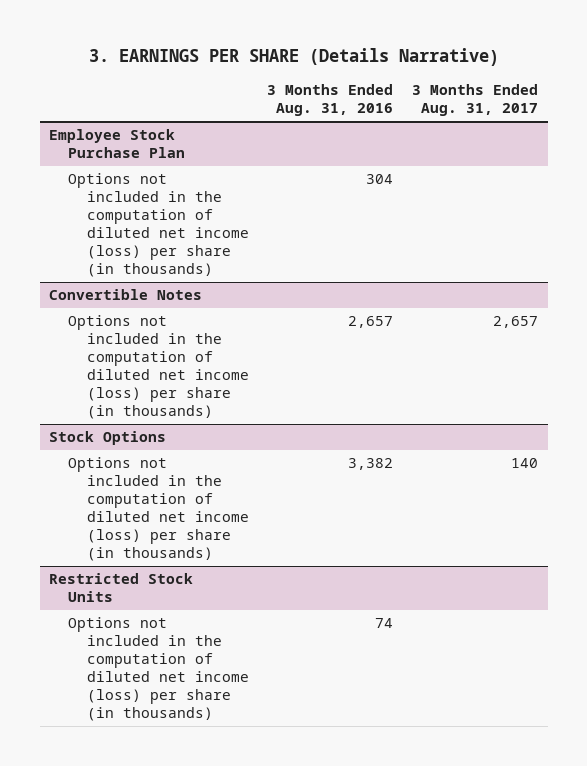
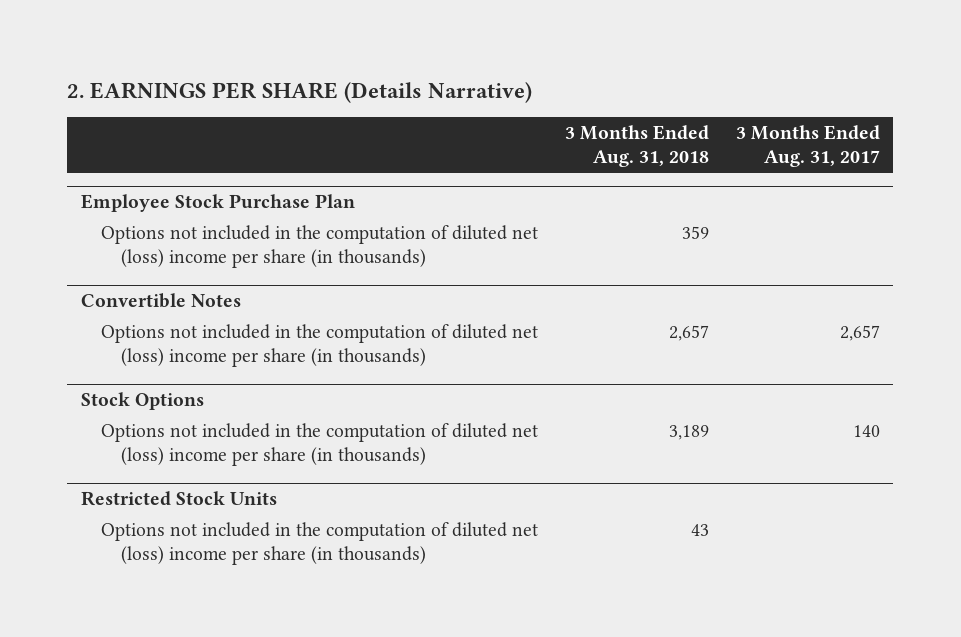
- 3. EARNINGS PER SHARE (Details Narrative)
+ 2. EARNINGS PER SHARE (Details Narrative)
- | 3 Months Ended Aug. 31, 2016 | 3 Months Ended Aug. 31, 2017
+ | 3 Months Ended Aug. 31, 2018 | 3 Months Ended Aug. 31, 2017
@ Employee Stock Purchase Plan
- Options not included in the computation of diluted net income (loss) per share (in thousands) | 304 |
+ Options not included in the computation of diluted net (loss) income per share (in thousands) | 359 |
@ Convertible Notes
- Options not included in the computation of diluted net income (loss) per share (in thousands) | 2,657 | 2,657
+ Options not included in the computation of diluted net (loss) income per share (in thousands) | 2,657 | 2,657
@ Stock Options
- Options not included in the computation of diluted net income (loss) per share (in thousands) | 3,382 | 140
+ Options not included in the computation of diluted net (loss) income per share (in thousands) | 3,189 | 140
@ Restricted Stock Units
- Options not included in the computation of diluted net income (loss) per share (in thousands) | 74 |
+ Options not included in the computation of diluted net (loss) income per share (in thousands) | 43 |

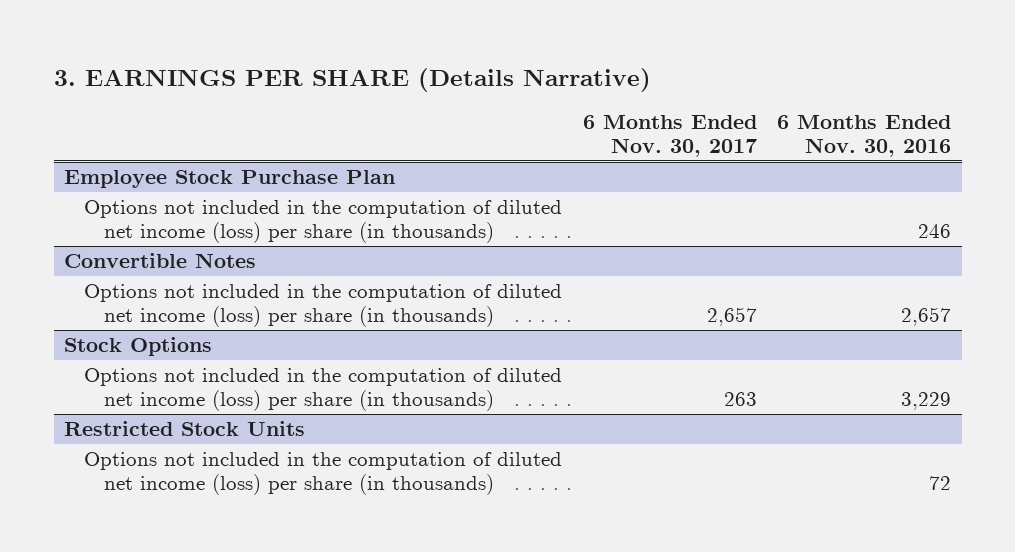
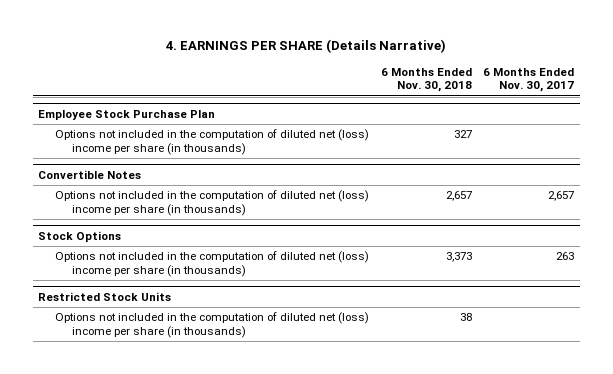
- 3. EARNINGS PER SHARE (Details Narrative)
+ 4. EARNINGS PER SHARE (Details Narrative)
- | 6 Months Ended Nov. 30, 2017 | 6 Months Ended Nov. 30, 2016
+ | 6 Months Ended Nov. 30, 2018 | 6 Months Ended Nov. 30, 2017
@ Employee Stock Purchase Plan
- Options not included in the computation of diluted net income (loss) per share (in thousands) | | 246
+ Options not included in the computation of diluted net (loss) income per share (in thousands) | 327 |
@ Convertible Notes
- Options not included in the computation of diluted net income (loss) per share (in thousands) | 2,657 | 2,657
+ Options not included in the computation of diluted net (loss) income per share (in thousands) | 2,657 | 2,657
@ Stock Options
- Options not included in the computation of diluted net income (loss) per share (in thousands) | 263 | 3,229
+ Options not included in the computation of diluted net (loss) income per share (in thousands) | 3,373 | 263
@ Restricted Stock Units
- Options not included in the computation of diluted net income (loss) per share (in thousands) | | 72
+ Options not included in the computation of diluted net (loss) income per share (in thousands) | 38 |

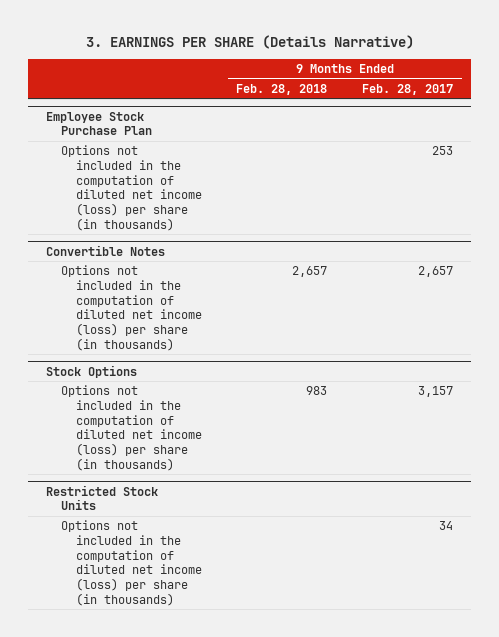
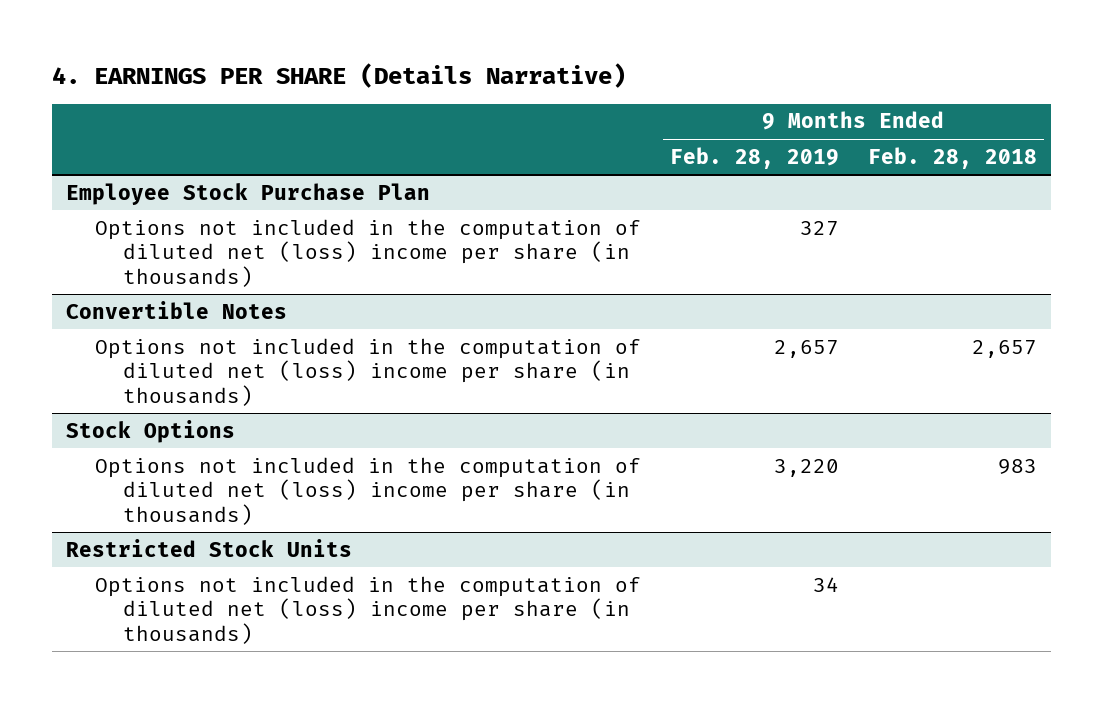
- 3. EARNINGS PER SHARE (Details Narrative)
+ 4. EARNINGS PER SHARE (Details Narrative)
- | 9 Months Ended Feb. 28, 2018 | 9 Months Ended Feb. 28, 2017
+ | 9 Months Ended Feb. 28, 2019 | 9 Months Ended Feb. 28, 2018
@ Employee Stock Purchase Plan
- Options not included in the computation of diluted net income (loss) per share (in thousands) | | 253
+ Options not included in the computation of diluted net (loss) income per share (in thousands) | 327 |
@ Convertible Notes
- Options not included in the computation of diluted net income (loss) per share (in thousands) | 2,657 | 2,657
+ Options not included in the computation of diluted net (loss) income per share (in thousands) | 2,657 | 2,657
@ Stock Options
- Options not included in the computation of diluted net income (loss) per share (in thousands) | 983 | 3,157
+ Options not included in the computation of diluted net (loss) income per share (in thousands) | 3,220 | 983
@ Restricted Stock Units
- Options not included in the computation of diluted net income (loss) per share (in thousands) | | 34
+ Options not included in the computation of diluted net (loss) income per share (in thousands) | 34 |

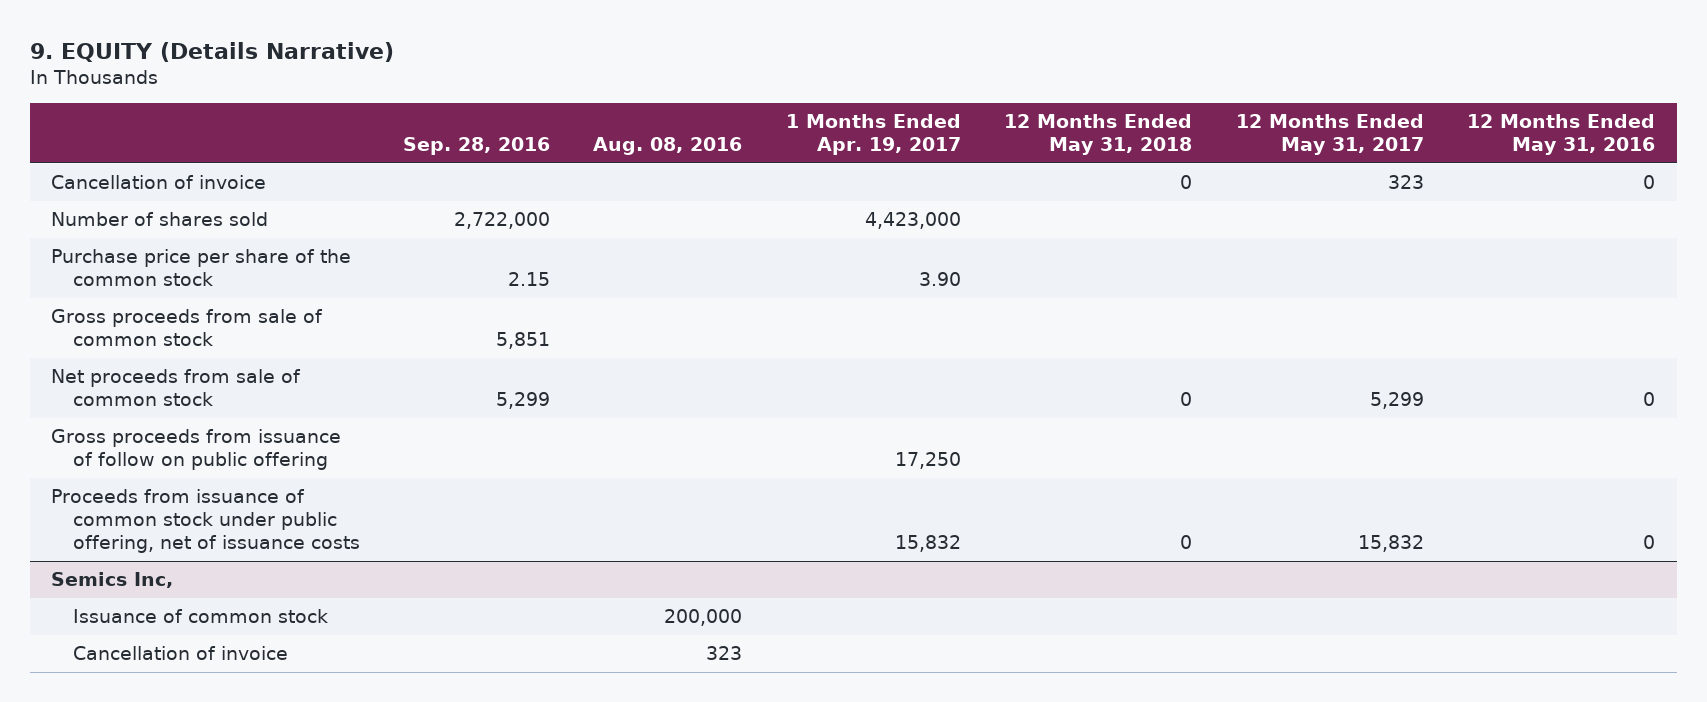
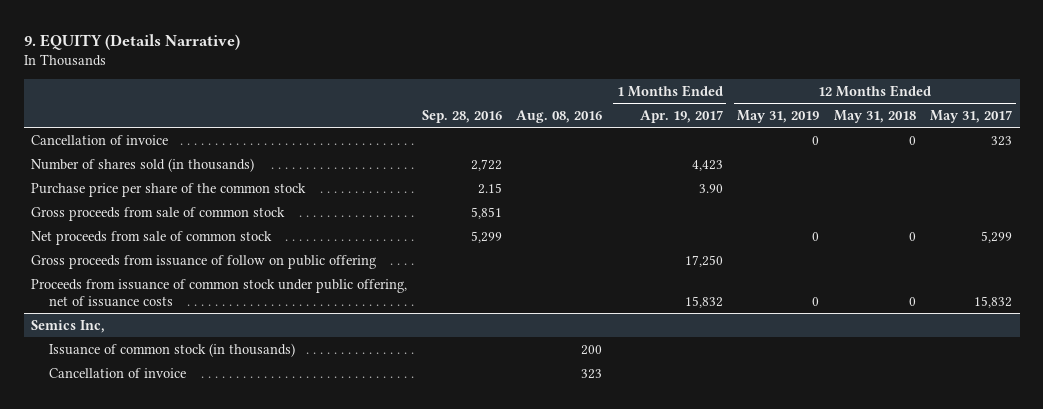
- | Sep. 28, 2016 | Aug. 08, 2016 | 1 Months Ended Apr. 19, 2017 | 12 Months Ended May 31, 2018 | 12 Months Ended May 31, 2017 | 12 Months Ended May 31, 2016
+ | Sep. 28, 2016 | Aug. 08, 2016 | 1 Months Ended Apr. 19, 2017 | 12 Months Ended May 31, 2019 | 12 Months Ended May 31, 2018 | 12 Months Ended May 31, 2017
- Number of shares sold | 2,722,000 | | 4,423,000 | | |
+ Number of shares sold (in thousands) | 2,722 | | 4,423 | | |
@ Semics Inc,
- Issuance of common stock | | 200,000 | | | |
+ Issuance of common stock (in thousands) | | 200 | | | |

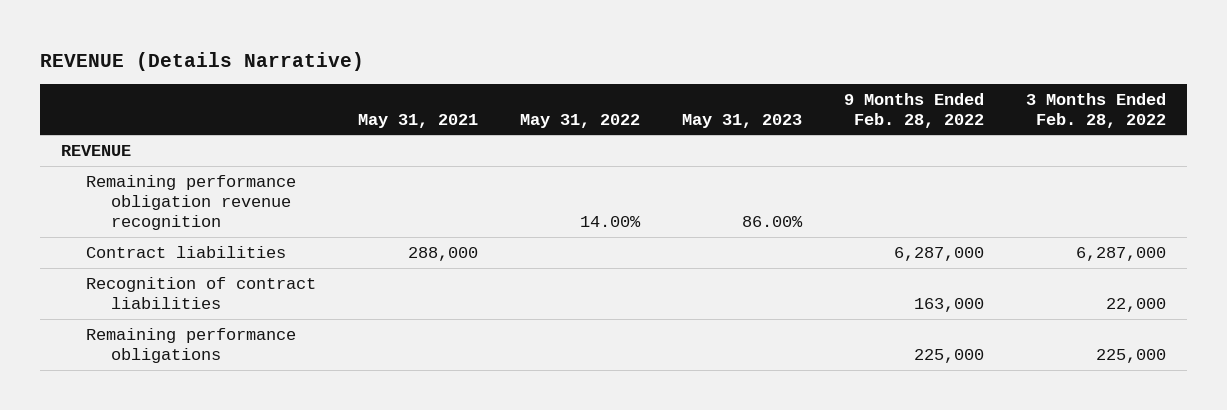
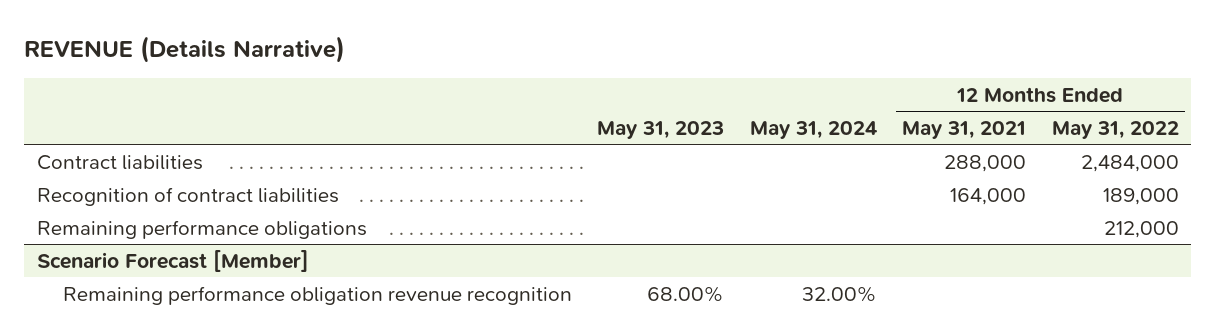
- | May 31, 2021 | May 31, 2022 | May 31, 2023 | 9 Months Ended Feb. 28, 2022 | 3 Months Ended Feb. 28, 2022
+ | May 31, 2023 | May 31, 2024 | 12 Months Ended May 31, 2021 | 12 Months Ended May 31, 2022
- REVENUE
- Remaining performance obligation revenue recognition | | 14.00% | 86.00% | |
+ Scenario Forecast [Member]
+ Remaining performance obligation revenue recognition | 68.00% | 32.00% | |

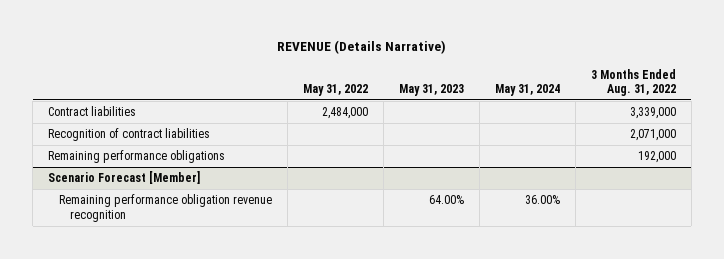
- | May 31, 2023 | May 31, 2024 | 12 Months Ended May 31, 2021 | 12 Months Ended May 31, 2022
+ | May 31, 2022 | May 31, 2023 | May 31, 2024 | 3 Months Ended Aug. 31, 2022
@ Scenario Forecast [Member]
- Remaining performance obligation revenue recognition | 68.00% | 32.00% | |
+ Remaining performance obligation revenue recognition | | 64.00% | 36.00% |

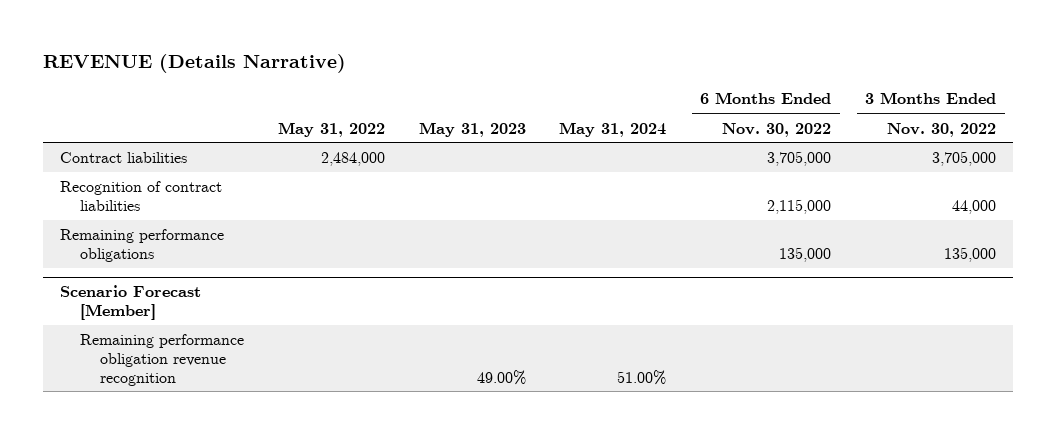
- | May 31, 2022 | May 31, 2023 | May 31, 2024 | 3 Months Ended Aug. 31, 2022
+ | May 31, 2022 | May 31, 2023 | May 31, 2024 | 6 Months Ended Nov. 30, 2022 | 3 Months Ended Nov. 30, 2022
@ Scenario Forecast [Member]
- Remaining performance obligation revenue recognition | | 64.00% | 36.00% |
+ Remaining performance obligation revenue recognition | | 49.00% | 51.00% | |

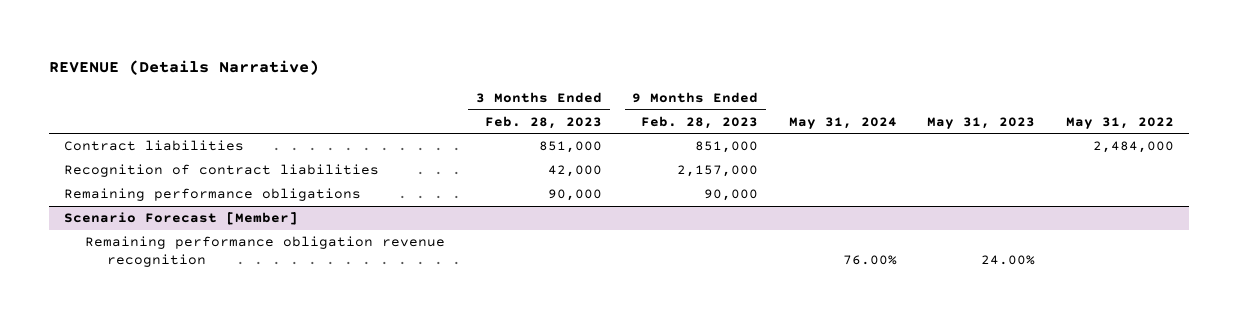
- | May 31, 2022 | May 31, 2023 | May 31, 2024 | 6 Months Ended Nov. 30, 2022 | 3 Months Ended Nov. 30, 2022
+ | 3 Months Ended Feb. 28, 2023 | 9 Months Ended Feb. 28, 2023 | May 31, 2024 | May 31, 2023 | May 31, 2022
@ Scenario Forecast [Member]
- Remaining performance obligation revenue recognition | | 49.00% | 51.00% | |
+ Remaining performance obligation revenue recognition | | | 76.00% | 24.00% |

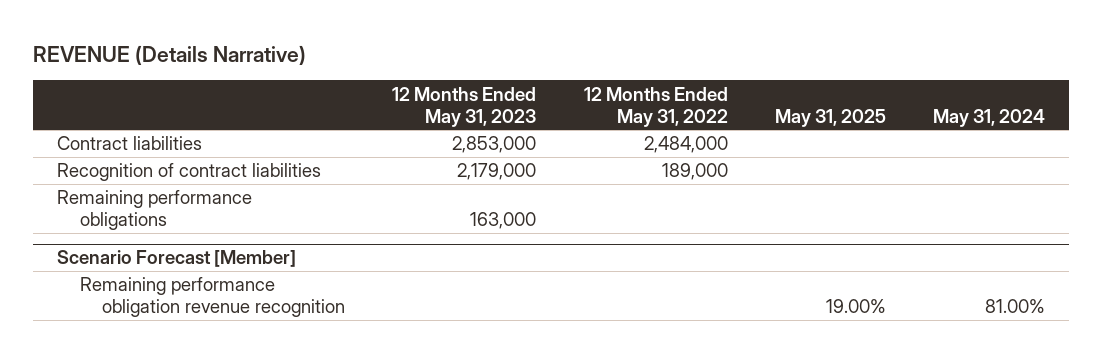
- | 3 Months Ended Feb. 28, 2023 | 9 Months Ended Feb. 28, 2023 | May 31, 2024 | May 31, 2023 | May 31, 2022
+ | 12 Months Ended May 31, 2023 | 12 Months Ended May 31, 2022 | May 31, 2025 | May 31, 2024
@ Scenario Forecast [Member]
- Remaining performance obligation revenue recognition | | | 76.00% | 24.00% |
+ Remaining performance obligation revenue recognition | | | 19.00% | 81.00%

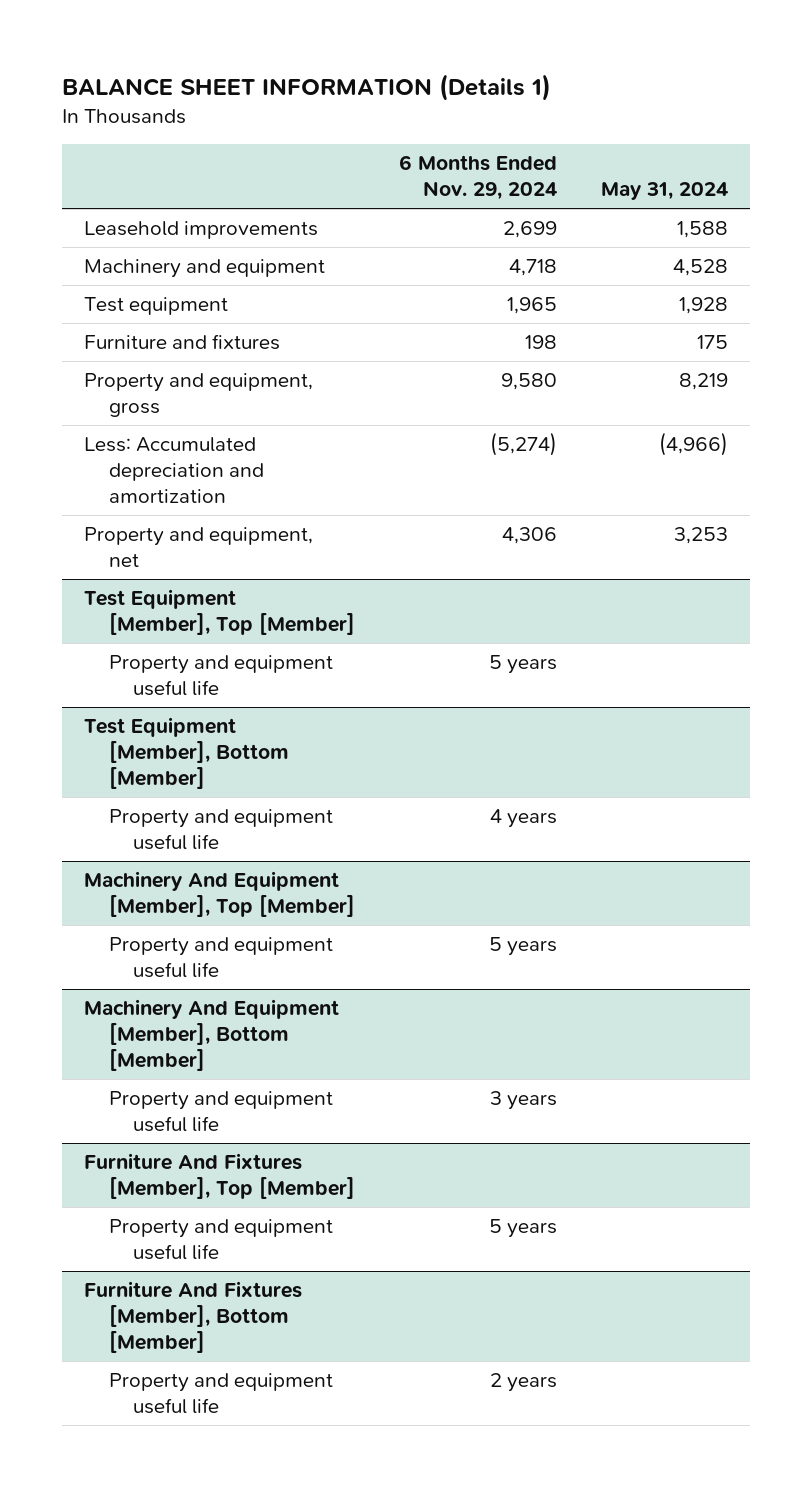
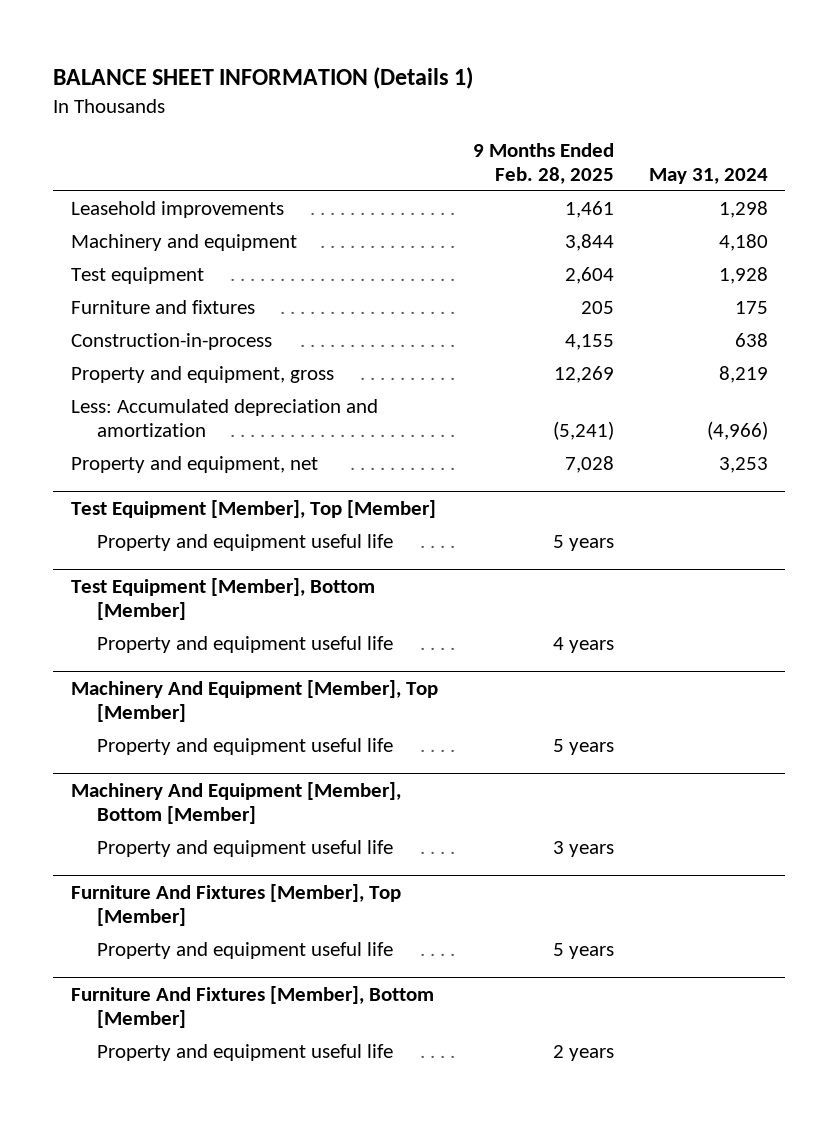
- | 6 Months Ended Nov. 29, 2024 | May 31, 2024
+ | 9 Months Ended Feb. 28, 2025 | May 31, 2024
- Leasehold improvements | 2,699 | 1,588
- Machinery and equipment | 4,718 | 4,528
+ Leasehold improvements | 1,461 | 1,298
+ Machinery and equipment | 3,844 | 4,180
+ Construction-in-process | 4,155 | 638

